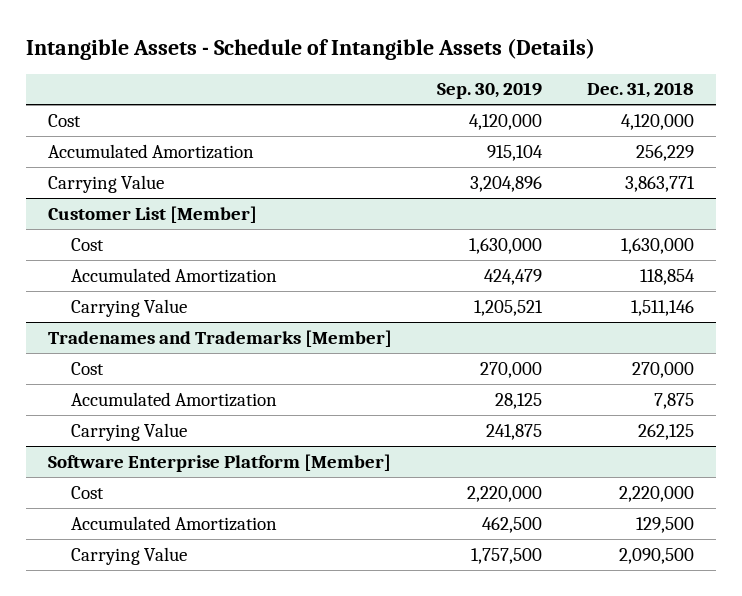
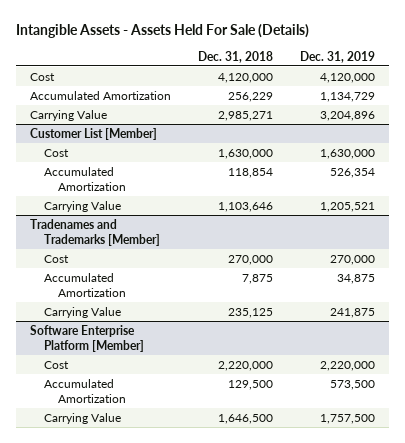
- Intangible Assets - Schedule of Intangible Assets (Details)
+ Intangible Assets - Assets Held For Sale (Details)
- | Sep. 30, 2019 | Dec. 31, 2018
+ | Dec. 31, 2018 | Dec. 31, 2019
- Carrying Value | 3,204,896 | 3,863,771
+ Carrying Value | 2,985,271 | 3,204,896
@ Customer List [Member]
- Carrying Value | 1,205,521 | 1,511,146
+ Carrying Value | 1,103,646 | 1,205,521
@ Tradenames and Trademarks [Member]
- Carrying Value | 241,875 | 262,125
+ Carrying Value | 235,125 | 241,875
@ Software Enterprise Platform [Member]
- Carrying Value | 1,757,500 | 2,090,500
+ Carrying Value | 1,646,500 | 1,757,500

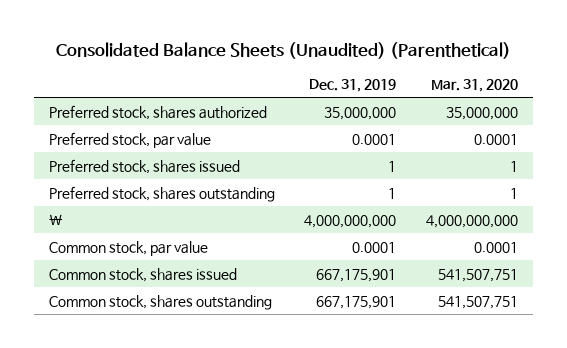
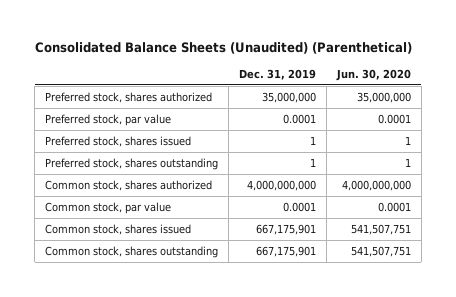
- | Dec. 31, 2019 | Mar. 31, 2020
+ | Dec. 31, 2019 | Jun. 30, 2020
- \ | 4,000,000,000 | 4,000,000,000
+ Common stock, shares authorized | 4,000,000,000 | 4,000,000,000

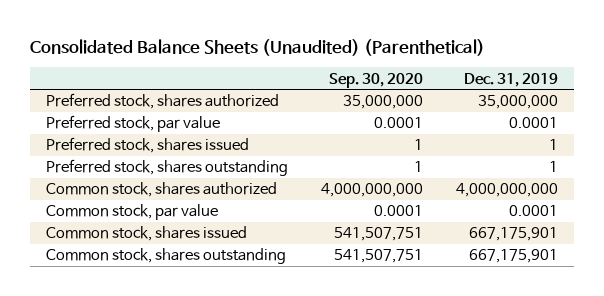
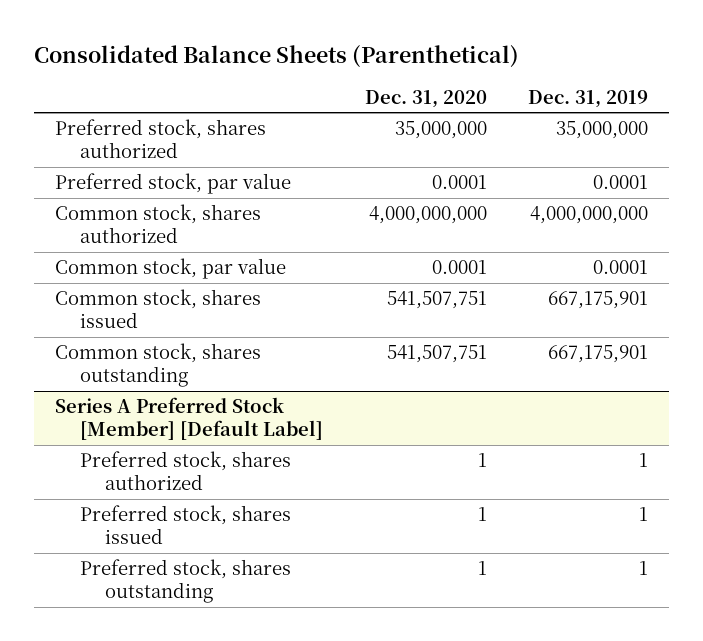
- Consolidated Balance Sheets (Unaudited) (Parenthetical)
+ Consolidated Balance Sheets (Parenthetical)
- | Sep. 30, 2020 | Dec. 31, 2019
+ | Dec. 31, 2020 | Dec. 31, 2019
- Preferred stock, shares issued | 1 | 1
- Preferred stock, shares outstanding | 1 | 1
+ Series A Preferred Stock [Member] [Default Label]
+ Preferred stock, shares authorized | 1 | 1
+ Preferred stock, shares issued | 1 | 1
+ Preferred stock, shares outstanding | 1 | 1

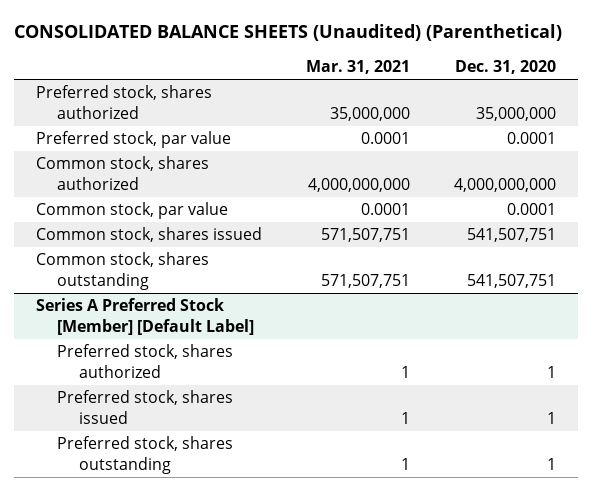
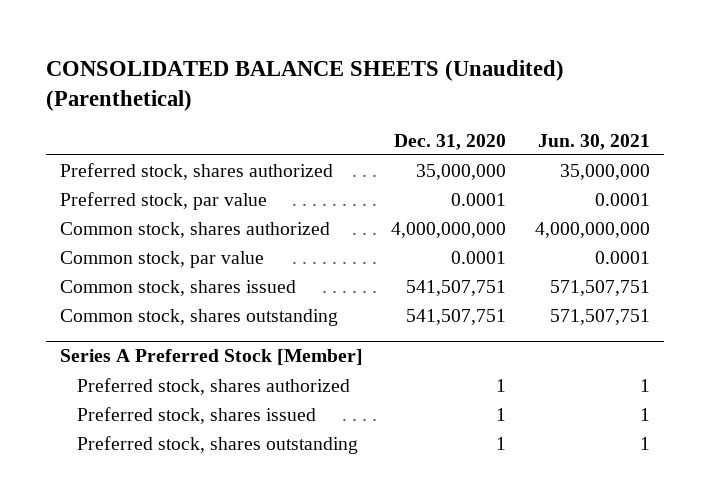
- | Mar. 31, 2021 | Dec. 31, 2020
+ | Dec. 31, 2020 | Jun. 30, 2021
- Series A Preferred Stock [Member] [Default Label]
+ Series A Preferred Stock [Member]

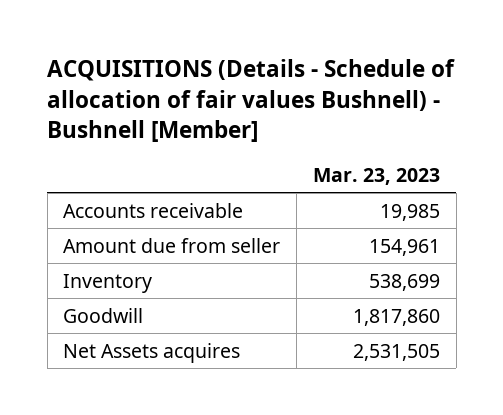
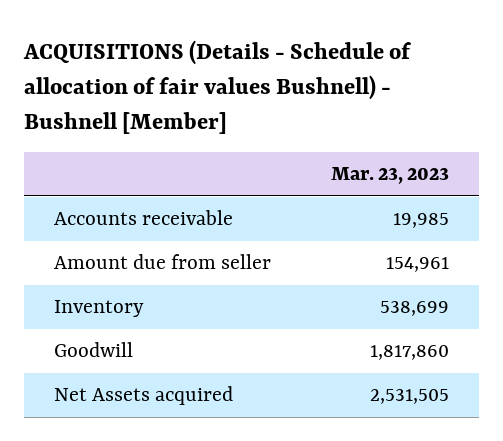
- Net Assets acquires | 2,531,505
+ Net Assets acquired | 2,531,505

